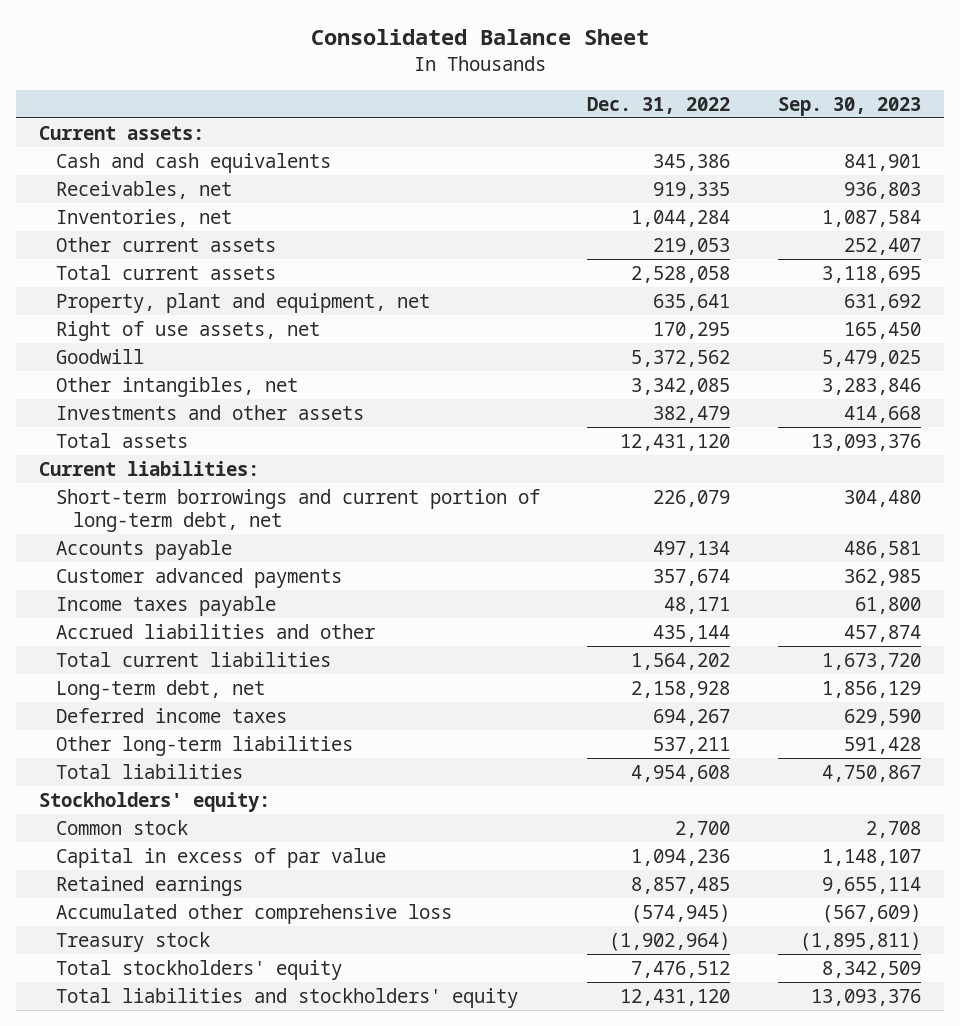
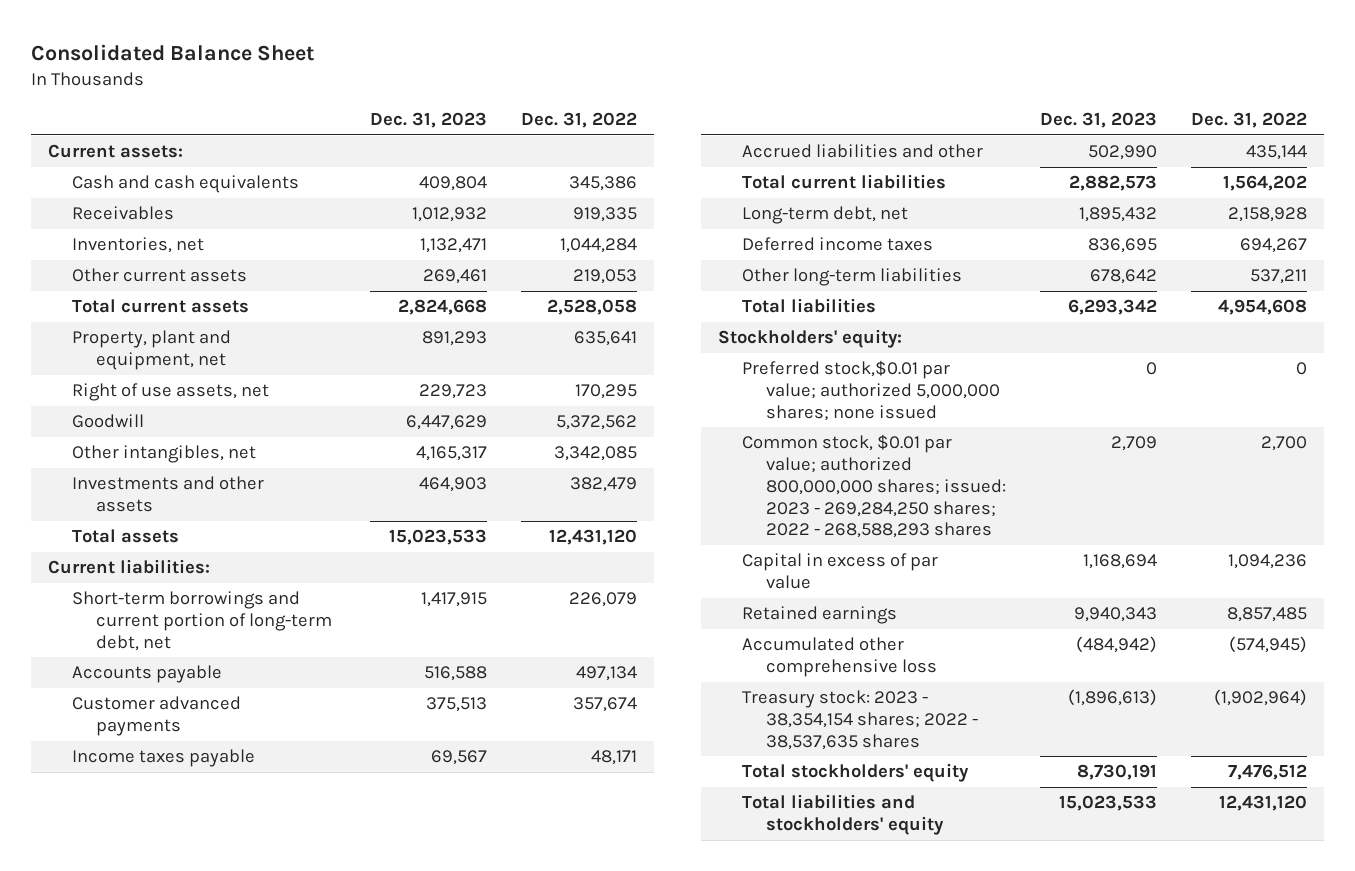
- | Dec. 31, 2022 | Sep. 30, 2023
+ | Dec. 31, 2023 | Dec. 31, 2022
- Receivables, net | 919,335 | 936,803
+ Receivables | 1,012,932 | 919,335
- Common stock | 2,700 | 2,708
+ Preferred stock,$0.01 par value; authorized 5,000,000 shares; none issued | 0 | 0
+ Common stock, $0.01 par value; authorized 800,000,000 shares; issued: 2023 - 269,284,250 shares; 2022 - 268,588,293 shares | 2,709 | 2,700
- Treasury stock | (1,902,964) | (1,895,811)
+ Treasury stock: 2023 - 38,354,154 shares; 2022 - 38,537,635 shares | (1,896,613) | (1,902,964)

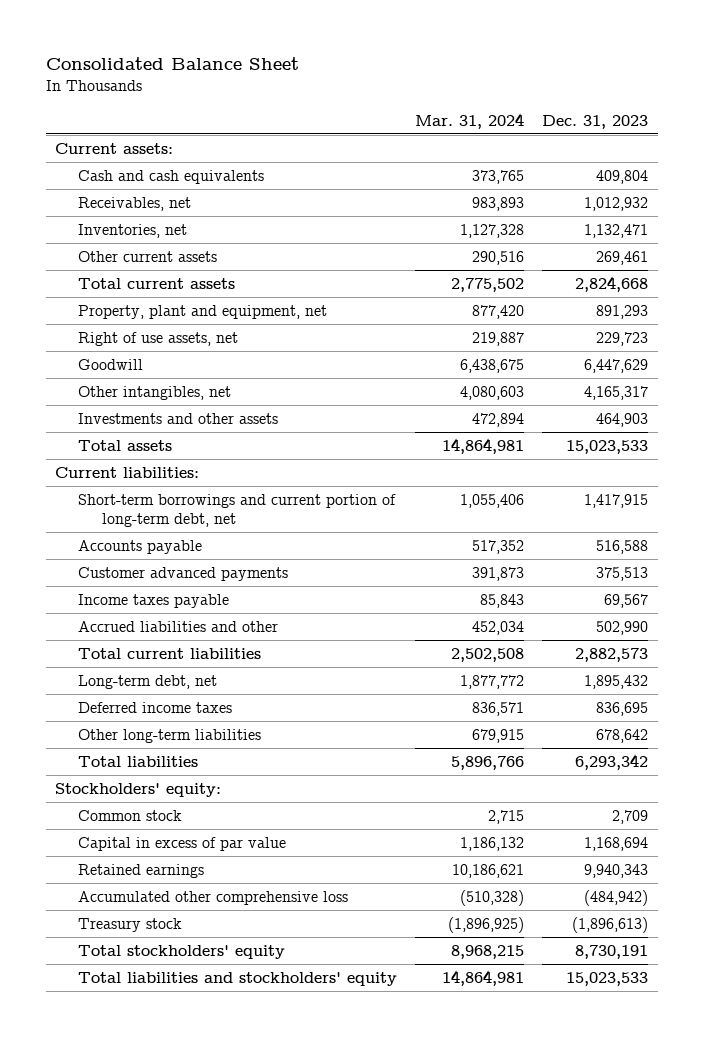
- | Dec. 31, 2023 | Dec. 31, 2022
+ | Mar. 31, 2024 | Dec. 31, 2023
- Receivables | 1,012,932 | 919,335
+ Receivables, net | 983,893 | 1,012,932
- Preferred stock,$0.01 par value; authorized 5,000,000 shares; none issued | 0 | 0
- Common stock, $0.01 par value; authorized 800,000,000 shares; issued: 2023 - 269,284,250 shares; 2022 - 268,588,293 shares | 2,709 | 2,700
+ Common stock | 2,715 | 2,709
- Treasury stock: 2023 - 38,354,154 shares; 2022 - 38,537,635 shares | (1,896,613) | (1,902,964)
+ Treasury stock | (1,896,925) | (1,896,613)

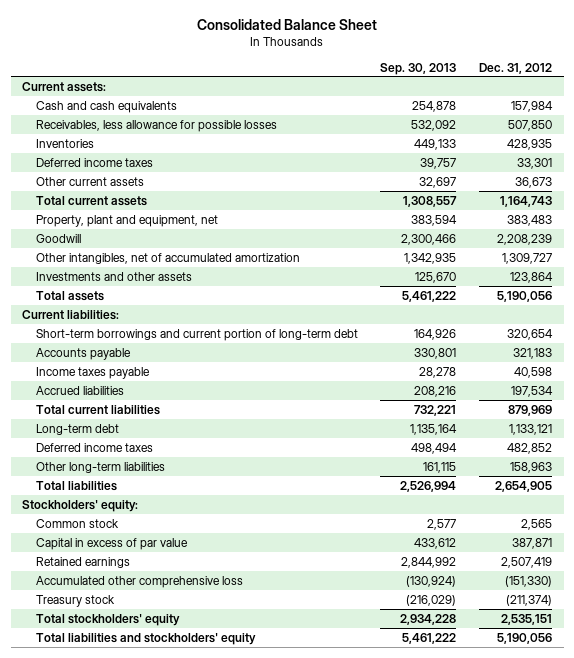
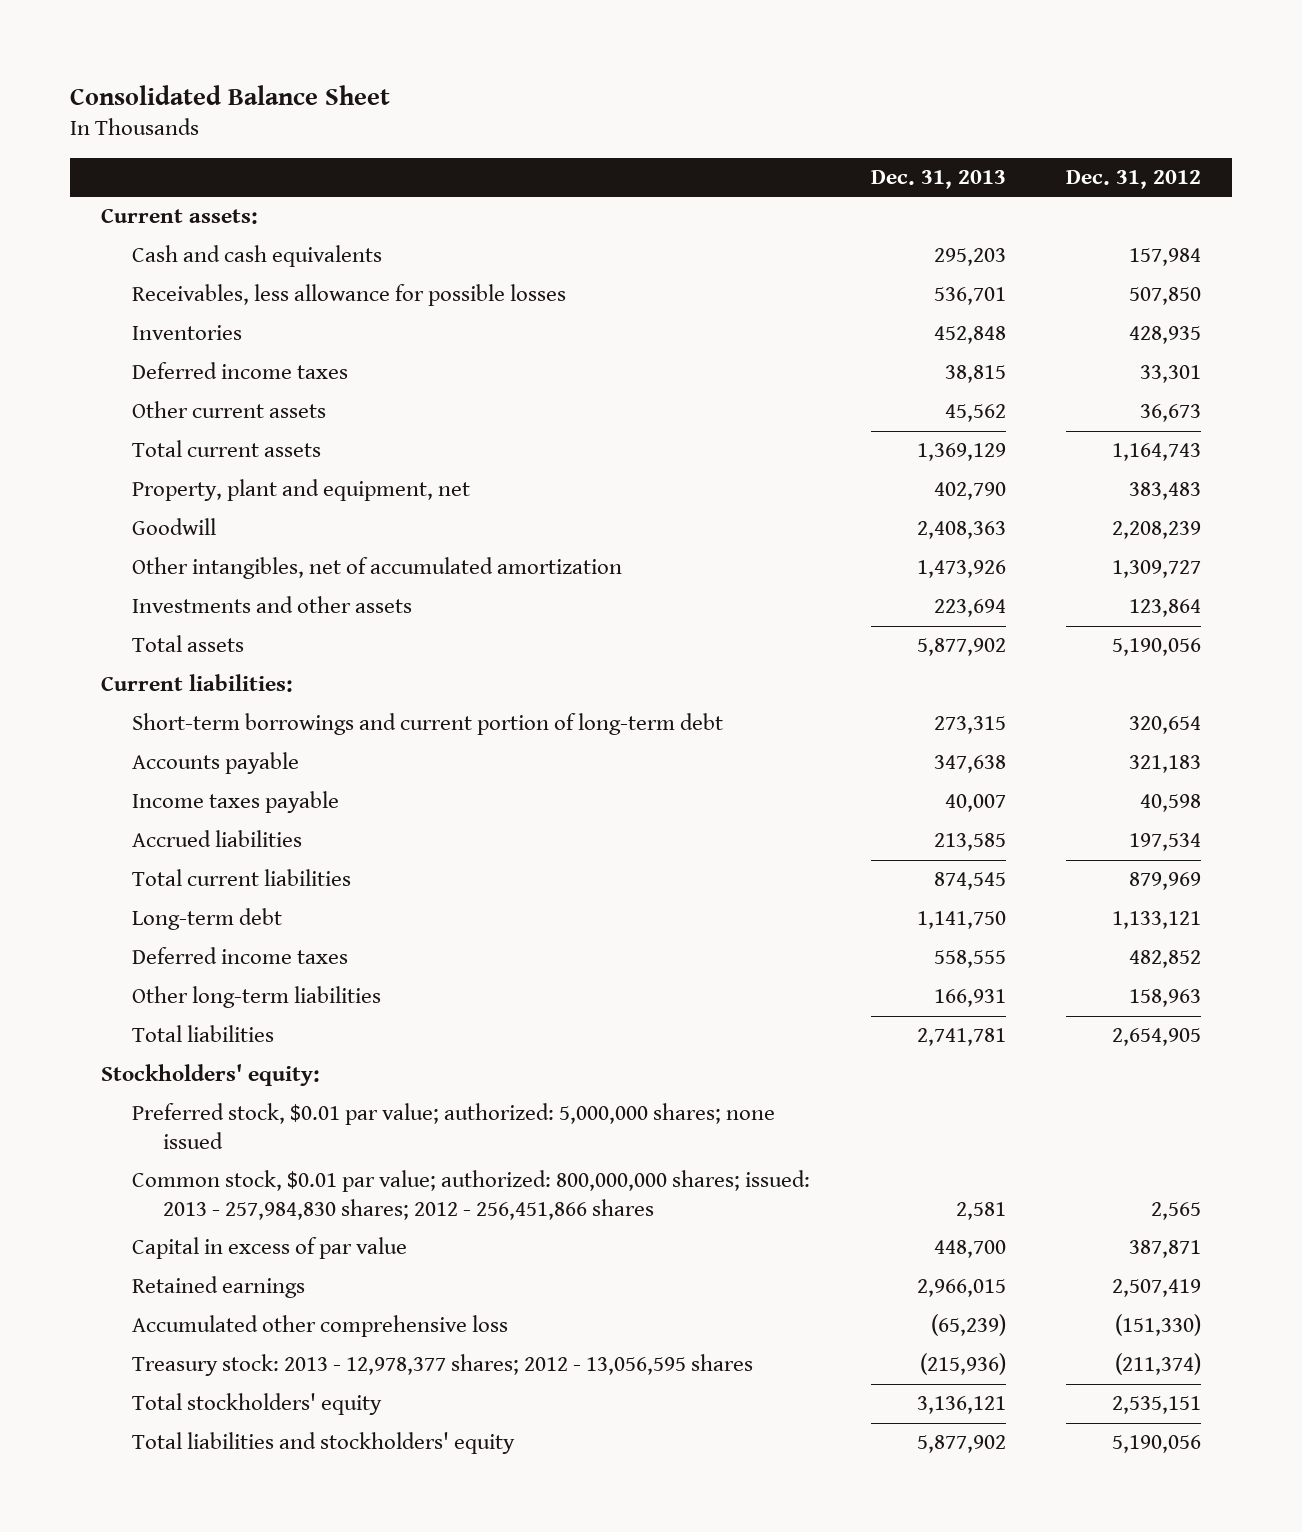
- | Sep. 30, 2013 | Dec. 31, 2012
+ | Dec. 31, 2013 | Dec. 31, 2012
- Common stock | 2,577 | 2,565
+ Preferred stock, $0.01 par value; authorized: 5,000,000 shares; none issued
+ Common stock, $0.01 par value; authorized: 800,000,000 shares; issued: 2013 - 257,984,830 shares; 2012 - 256,451,866 shares | 2,581 | 2,565
- Treasury stock | (216,029) | (211,374)
+ Treasury stock: 2013 - 12,978,377 shares; 2012 - 13,056,595 shares | (215,936) | (211,374)

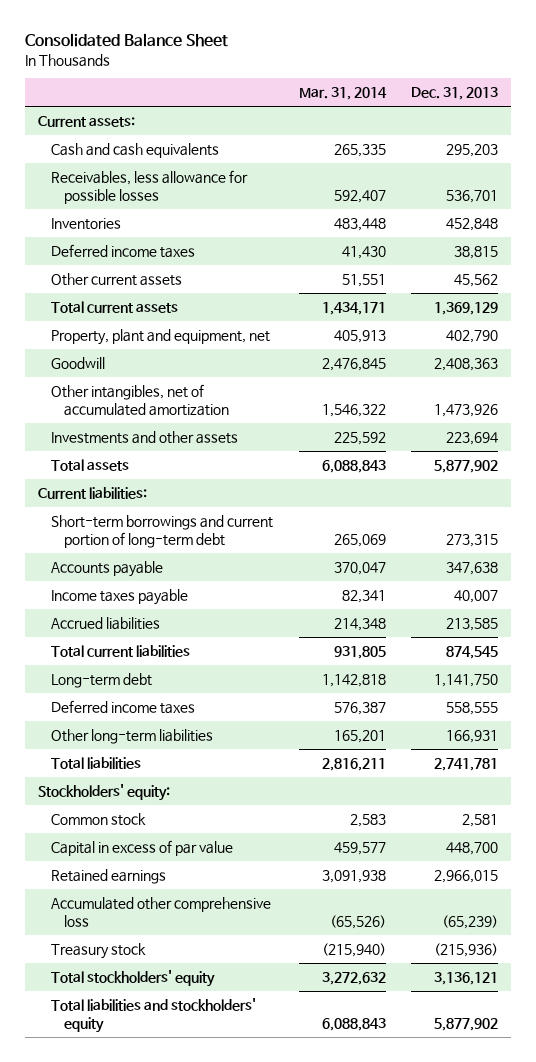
- | Dec. 31, 2013 | Dec. 31, 2012
+ | Mar. 31, 2014 | Dec. 31, 2013
- Preferred stock, $0.01 par value; authorized: 5,000,000 shares; none issued
- Common stock, $0.01 par value; authorized: 800,000,000 shares; issued: 2013 - 257,984,830 shares; 2012 - 256,451,866 shares | 2,581 | 2,565
+ Common stock | 2,583 | 2,581
- Treasury stock: 2013 - 12,978,377 shares; 2012 - 13,056,595 shares | (215,936) | (211,374)
+ Treasury stock | (215,940) | (215,936)

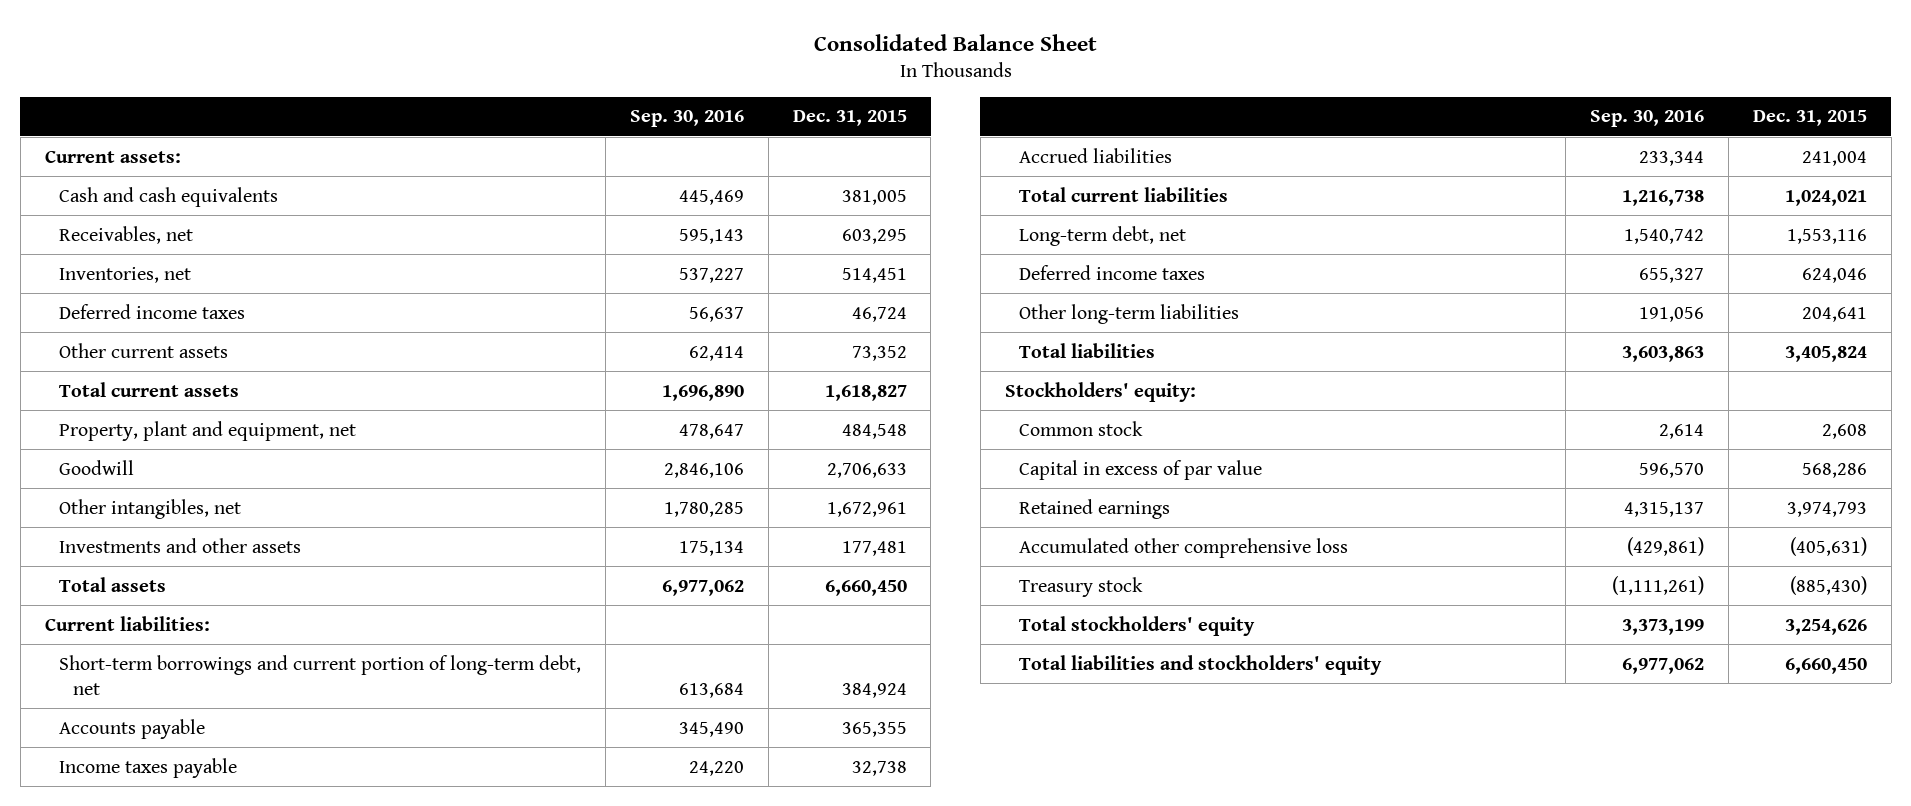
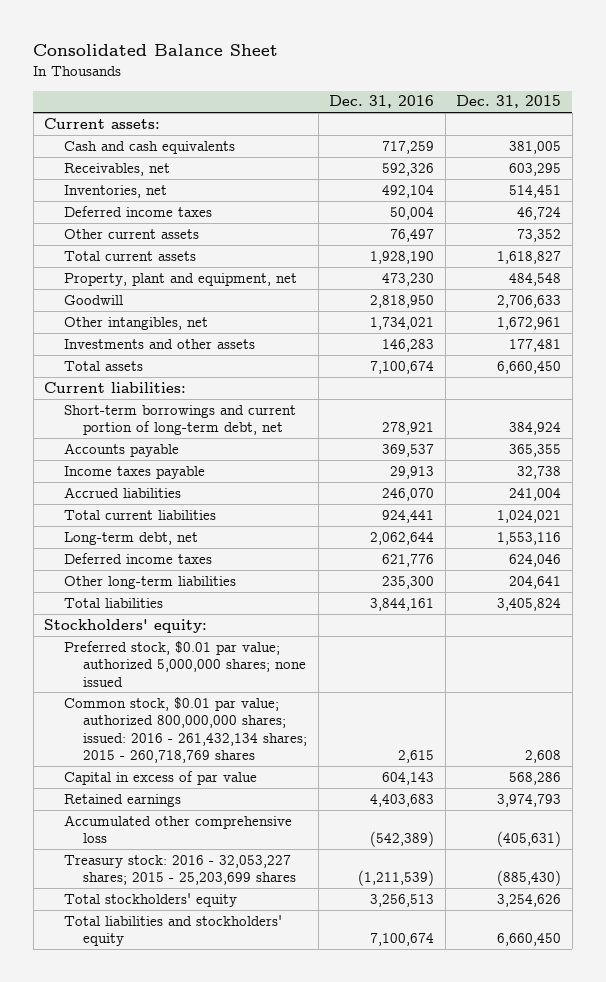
- | Sep. 30, 2016 | Dec. 31, 2015
+ | Dec. 31, 2016 | Dec. 31, 2015
- Common stock | 2,614 | 2,608
+ Preferred stock, $0.01 par value; authorized 5,000,000 shares; none issued
+ Common stock, $0.01 par value; authorized 800,000,000 shares; issued: 2016 - 261,432,134 shares; 2015 - 260,718,769 shares | 2,615 | 2,608
- Treasury stock | (1,111,261) | (885,430)
+ Treasury stock: 2016 - 32,053,227 shares; 2015 - 25,203,699 shares | (1,211,539) | (885,430)

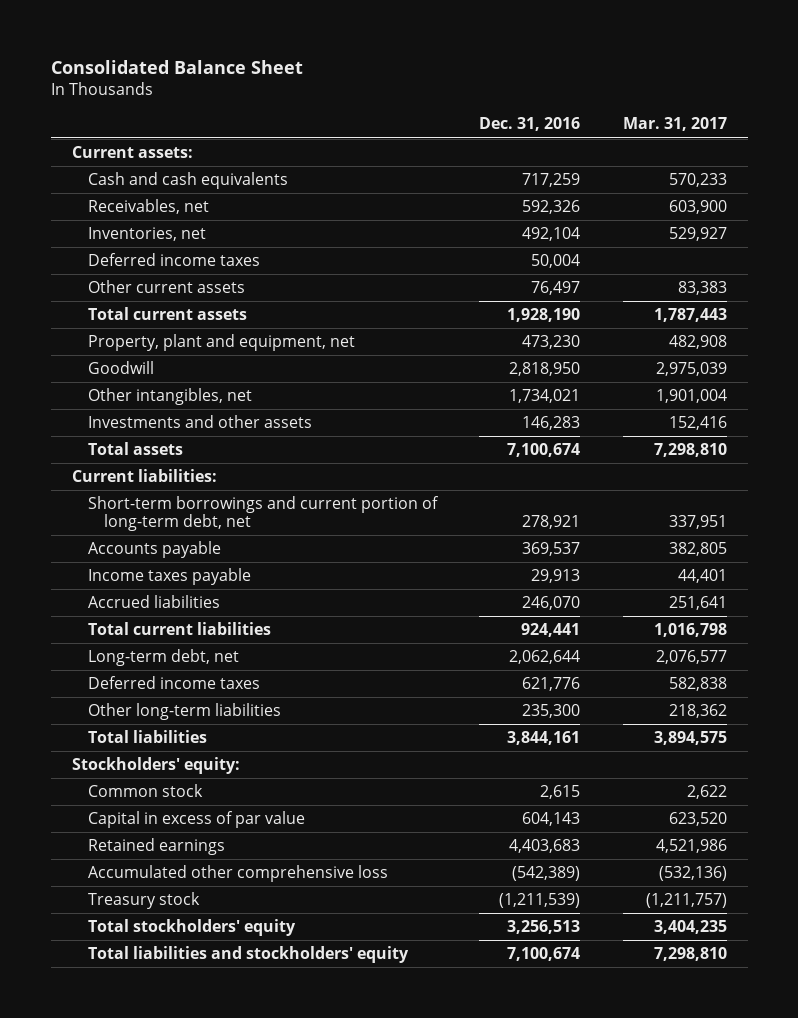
- | Dec. 31, 2016 | Dec. 31, 2015
+ | Dec. 31, 2016 | Mar. 31, 2017
- Preferred stock, $0.01 par value; authorized 5,000,000 shares; none issued
- Common stock, $0.01 par value; authorized 800,000,000 shares; issued: 2016 - 261,432,134 shares; 2015 - 260,718,769 shares | 2,615 | 2,608
+ Common stock | 2,615 | 2,622
- Treasury stock: 2016 - 32,053,227 shares; 2015 - 25,203,699 shares | (1,211,539) | (885,430)
+ Treasury stock | (1,211,539) | (1,211,757)

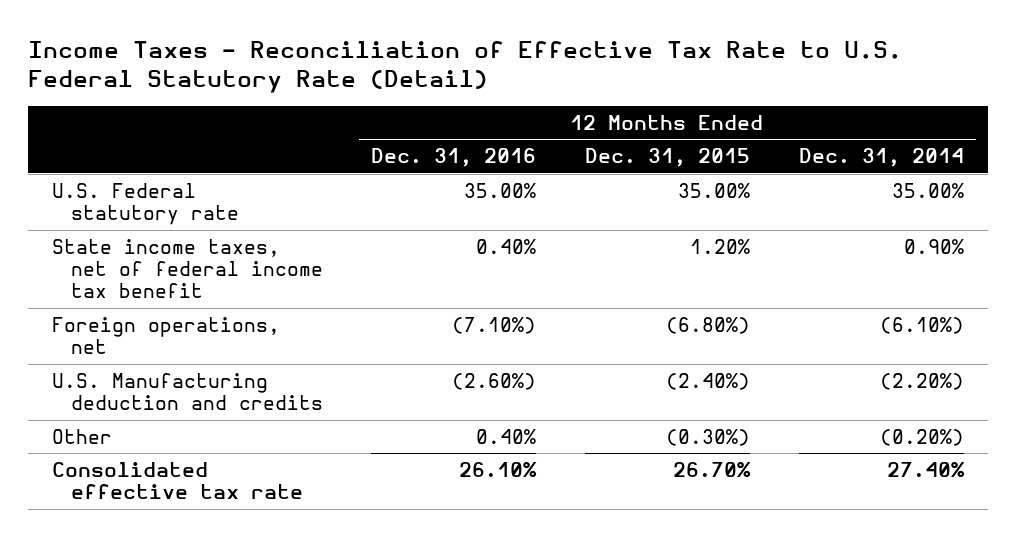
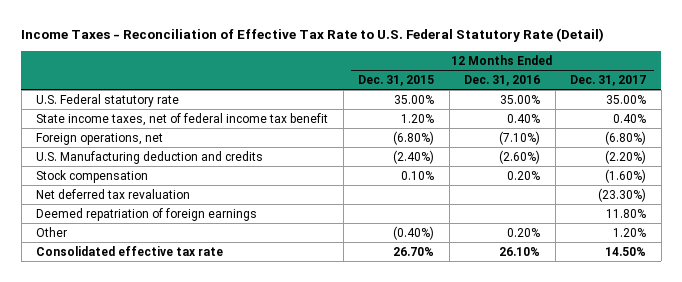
- | 12 Months Ended Dec. 31, 2016 | 12 Months Ended Dec. 31, 2015 | 12 Months Ended Dec. 31, 2014
+ | 12 Months Ended Dec. 31, 2015 | 12 Months Ended Dec. 31, 2016 | 12 Months Ended Dec. 31, 2017
- Other | 0.40% | (0.30%) | (0.20%)
+ Stock compensation | 0.10% | 0.20% | (1.60%)
+ Net deferred tax revaluation | | | (23.30%)
+ Deemed repatriation of foreign earnings | | | 11.80%
+ Other | (0.40%) | 0.20% | 1.20%

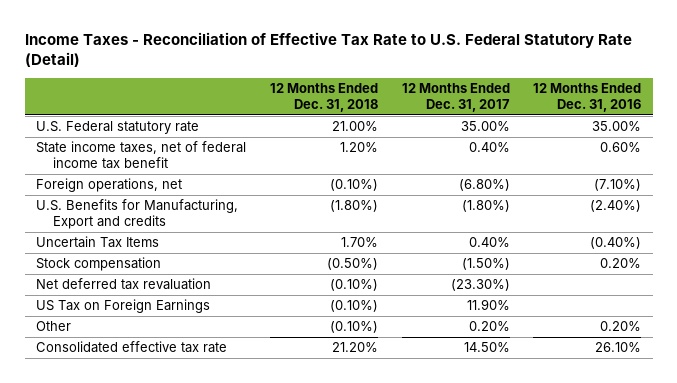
- | 12 Months Ended Dec. 31, 2015 | 12 Months Ended Dec. 31, 2016 | 12 Months Ended Dec. 31, 2017
+ | 12 Months Ended Dec. 31, 2018 | 12 Months Ended Dec. 31, 2017 | 12 Months Ended Dec. 31, 2016
- State income taxes, net of federal income tax benefit | 1.20% | 0.40% | 0.40%
+ State income taxes, net of federal income tax benefit | 1.20% | 0.40% | 0.60%
- U.S. Manufacturing deduction and credits | (2.40%) | (2.60%) | (2.20%)
- Stock compensation | 0.10% | 0.20% | (1.60%)
+ U.S. Benefits for Manufacturing, Export and credits | (1.80%) | (1.80%) | (2.40%)
+ Uncertain Tax Items | 1.70% | 0.40% | (0.40%)
+ Stock compensation | (0.50%) | (1.50%) | 0.20%
- Deemed repatriation of foreign earnings | | | 11.80%
- Other | (0.40%) | 0.20% | 1.20%
+ US Tax on Foreign Earnings | (0.10%) | 11.90% |
+ Other | (0.10%) | 0.20% | 0.20%

